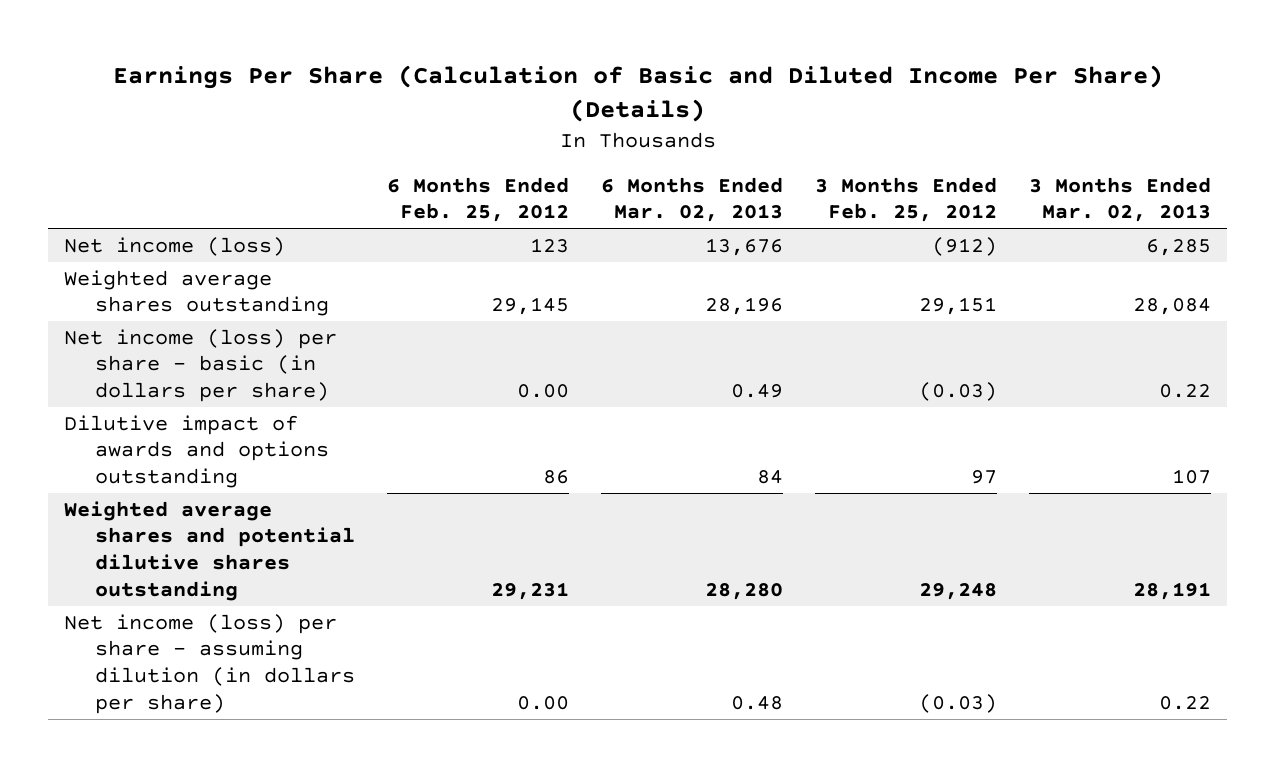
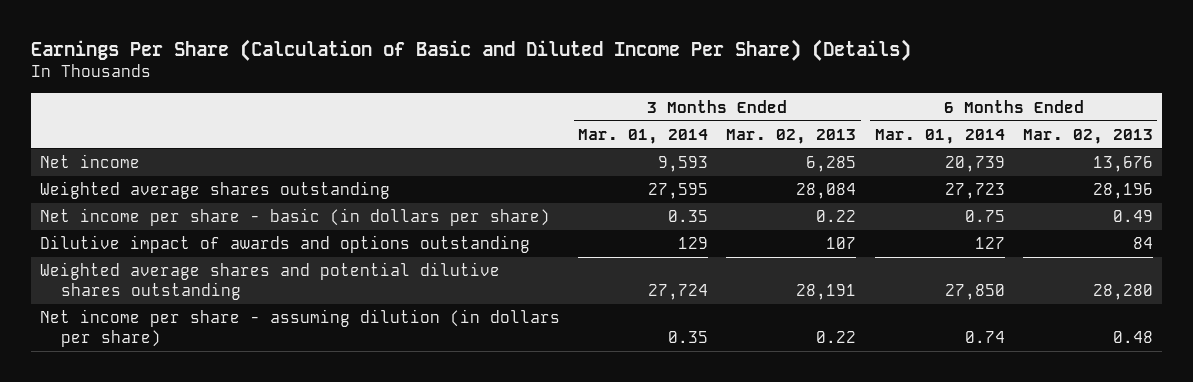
- | 6 Months Ended Feb. 25, 2012 | 6 Months Ended Mar. 02, 2013 | 3 Months Ended Feb. 25, 2012 | 3 Months Ended Mar. 02, 2013
+ | 3 Months Ended Mar. 01, 2014 | 3 Months Ended Mar. 02, 2013 | 6 Months Ended Mar. 01, 2014 | 6 Months Ended Mar. 02, 2013
- Net income (loss) | 123 | 13,676 | (912) | 6,285
+ Net income | 9,593 | 6,285 | 20,739 | 13,676
- Net income (loss) per share - basic (in dollars per share) | 0.00 | 0.49 | (0.03) | 0.22
+ Net income per share - basic (in dollars per share) | 0.35 | 0.22 | 0.75 | 0.49
- Net income (loss) per share - assuming dilution (in dollars per share) | 0.00 | 0.48 | (0.03) | 0.22
+ Net income per share - assuming dilution (in dollars per share) | 0.35 | 0.22 | 0.74 | 0.48

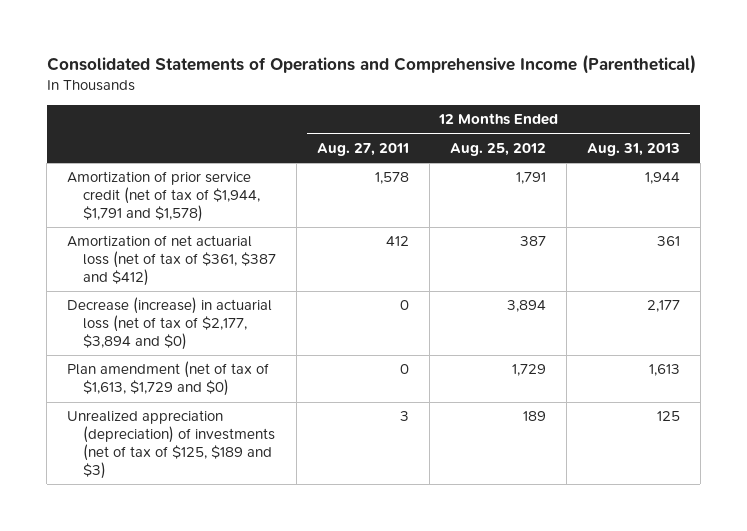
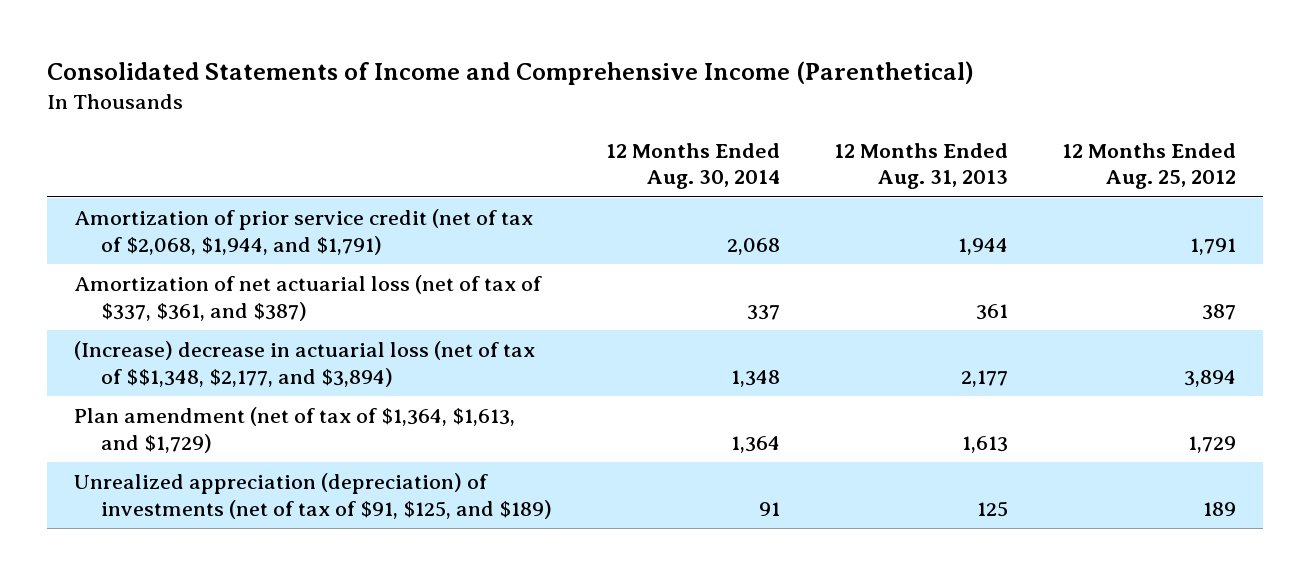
- Consolidated Statements of Operations and Comprehensive Income (Parenthetical)
+ Consolidated Statements of Income and Comprehensive Income (Parenthetical)
- | 12 Months Ended Aug. 27, 2011 | 12 Months Ended Aug. 25, 2012 | 12 Months Ended Aug. 31, 2013
+ | 12 Months Ended Aug. 30, 2014 | 12 Months Ended Aug. 31, 2013 | 12 Months Ended Aug. 25, 2012
- Amortization of prior service credit (net of tax of $1,944, $1,791 and $1,578) | 1,578 | 1,791 | 1,944
- Amortization of net actuarial loss (net of tax of $361, $387 and $412) | 412 | 387 | 361
- Decrease (increase) in actuarial loss (net of tax of $2,177, $3,894 and $0) | 0 | 3,894 | 2,177
- Plan amendment (net of tax of $1,613, $1,729 and $0) | 0 | 1,729 | 1,613
- Unrealized appreciation (depreciation) of investments (net of tax of $125, $189 and $3) | 3 | 189 | 125
+ Amortization of prior service credit (net of tax of $2,068, $1,944, and $1,791) | 2,068 | 1,944 | 1,791
+ Amortization of net actuarial loss (net of tax of $337, $361, and $387) | 337 | 361 | 387
+ (Increase) decrease in actuarial loss (net of tax of $$1,348, $2,177, and $3,894) | 1,348 | 2,177 | 3,894
+ Plan amendment (net of tax of $1,364, $1,613, and $1,729) | 1,364 | 1,613 | 1,729
+ Unrealized appreciation (depreciation) of investments (net of tax of $91, $125, and $189) | 91 | 125 | 189

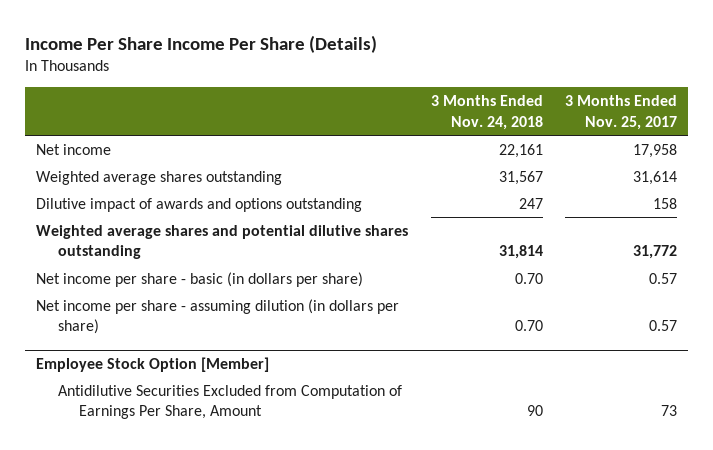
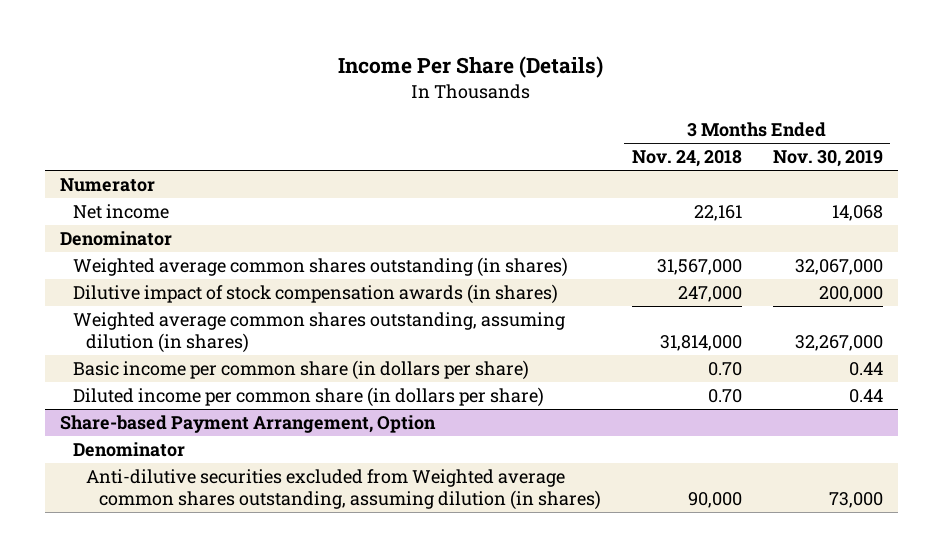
- Income Per Share Income Per Share (Details)
+ Income Per Share (Details)
- | 3 Months Ended Nov. 24, 2018 | 3 Months Ended Nov. 25, 2017
+ | 3 Months Ended Nov. 24, 2018 | 3 Months Ended Nov. 30, 2019
+ Numerator
- Weighted average shares outstanding | 31,567 | 31,614
- Dilutive impact of awards and options outstanding | 247 | 158
- Weighted average shares and potential dilutive shares outstanding | 31,814 | 31,772
- Net income per share - basic (in dollars per share) | 0.70 | 0.57
- Net income per share - assuming dilution (in dollars per share) | 0.70 | 0.57
- Employee Stock Option [Member]
- Antidilutive Securities Excluded from Computation of Earnings Per Share, Amount | 90 | 73
+ Denominator
+ Weighted average common shares outstanding (in shares) | 31,567,000 | 32,067,000
+ Dilutive impact of stock compensation awards (in shares) | 247,000 | 200,000
+ Weighted average common shares outstanding, assuming dilution (in shares) | 31,814,000 | 32,267,000
+ Basic income per common share (in dollars per share) | 0.70 | 0.44
+ Diluted income per common share (in dollars per share) | 0.70 | 0.44
+ Share-based Payment Arrangement, Option
+ Denominator
+ Anti-dilutive securities excluded from Weighted average common shares outstanding, assuming dilution (in shares) | 90,000 | 73,000

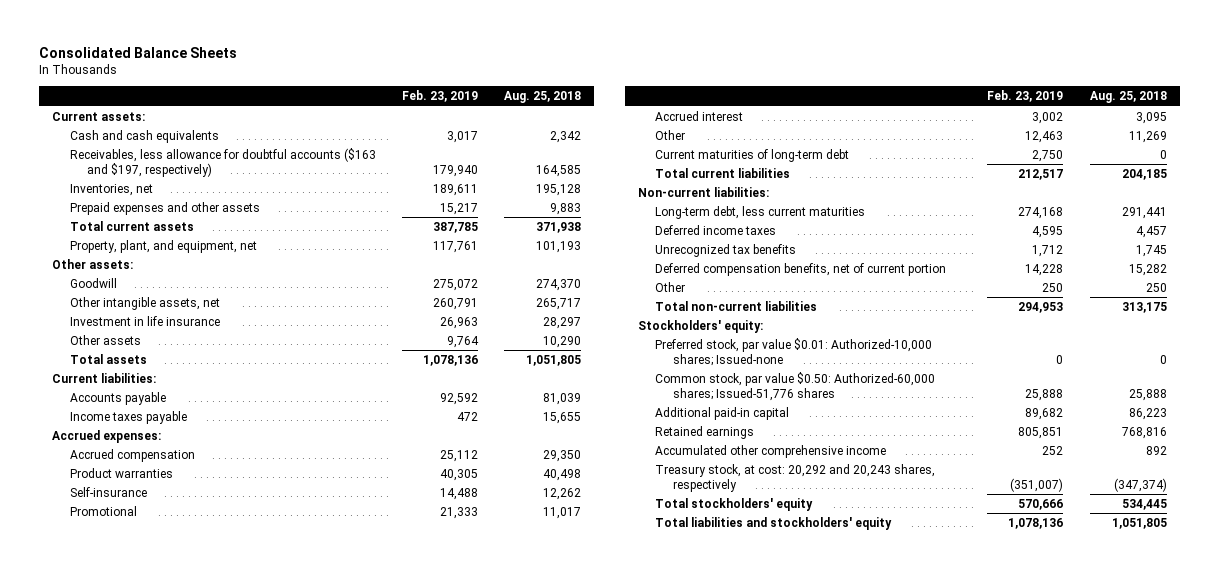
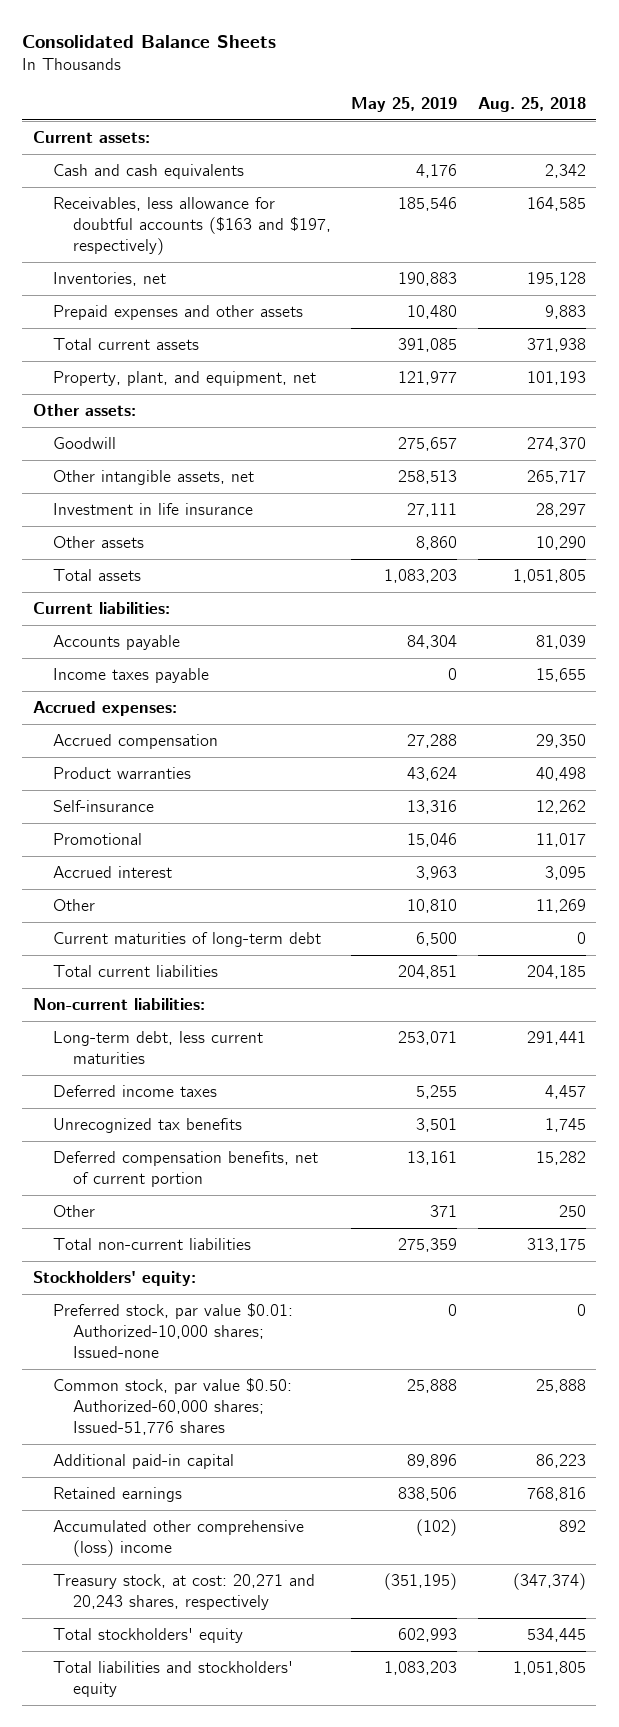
- | Feb. 23, 2019 | Aug. 25, 2018
+ | May 25, 2019 | Aug. 25, 2018
- Accumulated other comprehensive income | 252 | 892
- Treasury stock, at cost: 20,292 and 20,243 shares, respectively | (351,007) | (347,374)
+ Accumulated other comprehensive (loss) income | (102) | 892
+ Treasury stock, at cost: 20,271 and 20,243 shares, respectively | (351,195) | (347,374)

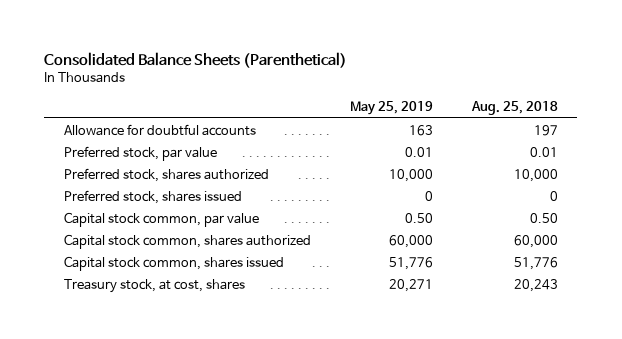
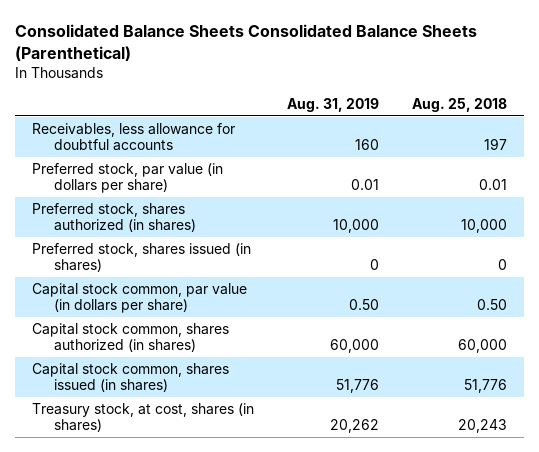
- Consolidated Balance Sheets (Parenthetical)
+ Consolidated Balance Sheets Consolidated Balance Sheets (Parenthetical)
- | May 25, 2019 | Aug. 25, 2018
+ | Aug. 31, 2019 | Aug. 25, 2018
- Allowance for doubtful accounts | 163 | 197
- Preferred stock, par value | 0.01 | 0.01
- Preferred stock, shares authorized | 10,000 | 10,000
- Preferred stock, shares issued | 0 | 0
- Capital stock common, par value | 0.50 | 0.50
- Capital stock common, shares authorized | 60,000 | 60,000
- Capital stock common, shares issued | 51,776 | 51,776
- Treasury stock, at cost, shares | 20,271 | 20,243
+ Receivables, less allowance for doubtful accounts | 160 | 197
+ Preferred stock, par value (in dollars per share) | 0.01 | 0.01
+ Preferred stock, shares authorized (in shares) | 10,000 | 10,000
+ Preferred stock, shares issued (in shares) | 0 | 0
+ Capital stock common, par value (in dollars per share) | 0.50 | 0.50
+ Capital stock common, shares authorized (in shares) | 60,000 | 60,000
+ Capital stock common, shares issued (in shares) | 51,776 | 51,776
+ Treasury stock, at cost, shares (in shares) | 20,262 | 20,243

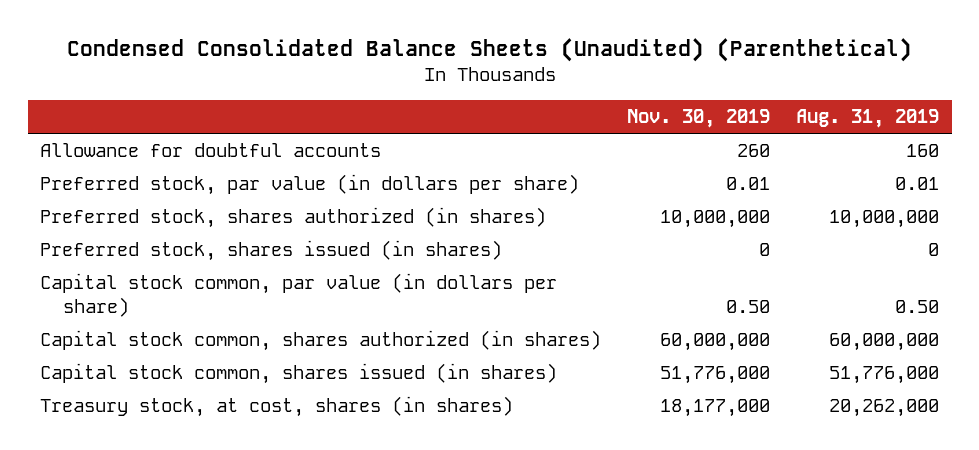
- Consolidated Balance Sheets Consolidated Balance Sheets (Parenthetical)
+ Condensed Consolidated Balance Sheets (Unaudited) (Parenthetical)
- | Aug. 31, 2019 | Aug. 25, 2018
+ | Nov. 30, 2019 | Aug. 31, 2019
- Receivables, less allowance for doubtful accounts | 160 | 197
+ Allowance for doubtful accounts | 260 | 160
- Preferred stock, shares authorized (in shares) | 10,000 | 10,000
+ Preferred stock, shares authorized (in shares) | 10,000,000 | 10,000,000
- Capital stock common, shares authorized (in shares) | 60,000 | 60,000
- Capital stock common, shares issued (in shares) | 51,776 | 51,776
- Treasury stock, at cost, shares (in shares) | 20,262 | 20,243
+ Capital stock common, shares authorized (in shares) | 60,000,000 | 60,000,000
+ Capital stock common, shares issued (in shares) | 51,776,000 | 51,776,000
+ Treasury stock, at cost, shares (in shares) | 18,177,000 | 20,262,000

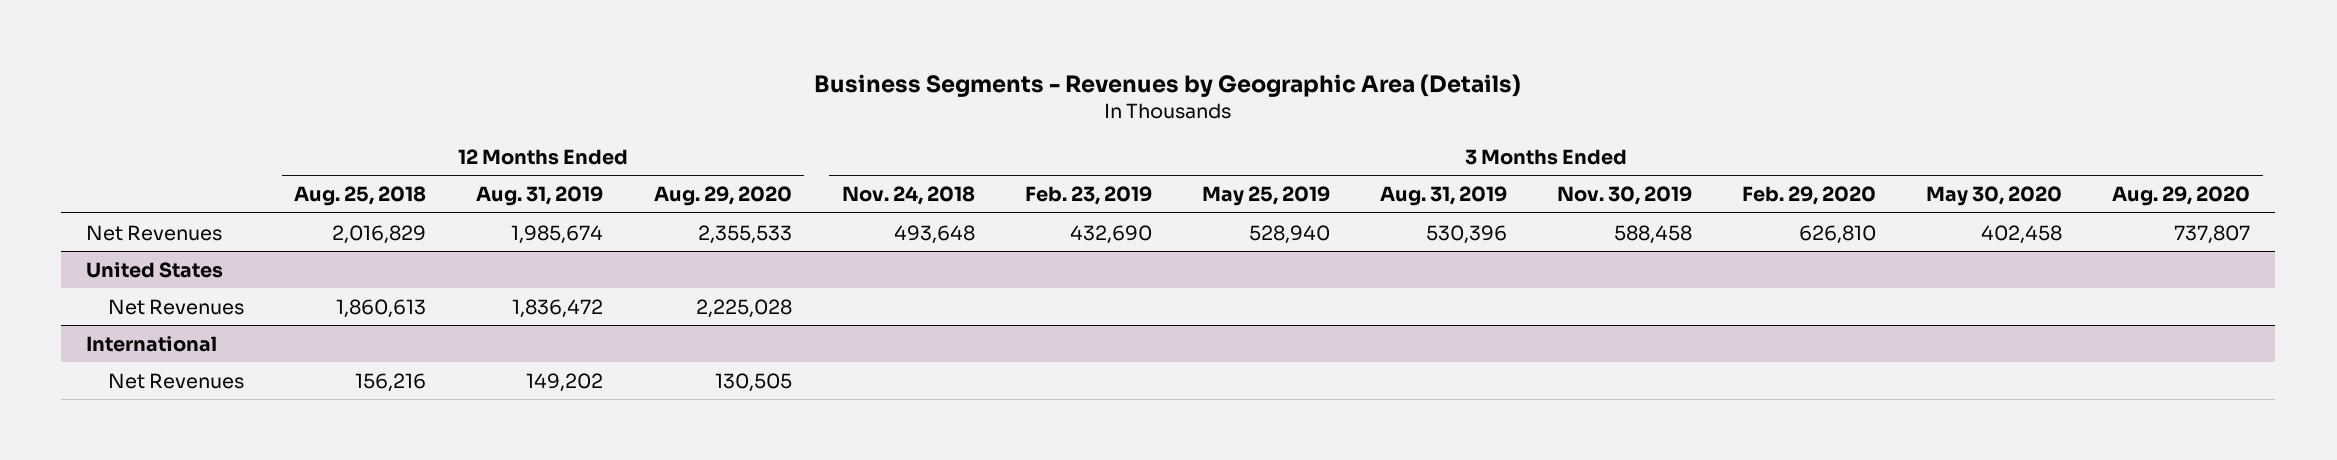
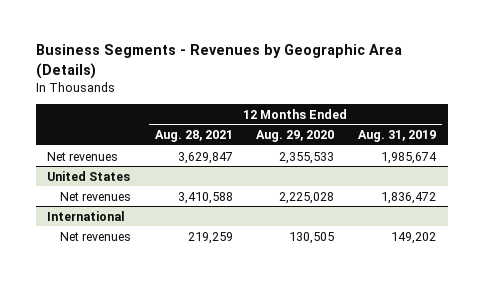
- | 12 Months Ended Aug. 25, 2018 | 12 Months Ended Aug. 31, 2019 | 12 Months Ended Aug. 29, 2020 | 3 Months Ended Nov. 24, 2018 | 3 Months Ended Feb. 23, 2019 | 3 Months Ended May 25, 2019 | 3 Months Ended Aug. 31, 2019 | 3 Months Ended Nov. 30, 2019 | 3 Months Ended Feb. 29, 2020 | 3 Months Ended May 30, 2020 | 3 Months Ended Aug. 29, 2020
+ | 12 Months Ended Aug. 28, 2021 | 12 Months Ended Aug. 29, 2020 | 12 Months Ended Aug. 31, 2019
- Net Revenues | 2,016,829 | 1,985,674 | 2,355,533 | 493,648 | 432,690 | 528,940 | 530,396 | 588,458 | 626,810 | 402,458 | 737,807
+ Net revenues | 3,629,847 | 2,355,533 | 1,985,674
@ United States
- Net Revenues | 1,860,613 | 1,836,472 | 2,225,028 | | | | | | | |
+ Net revenues | 3,410,588 | 2,225,028 | 1,836,472
@ International
- Net Revenues | 156,216 | 149,202 | 130,505 | | | | | | | |
+ Net revenues | 219,259 | 130,505 | 149,202

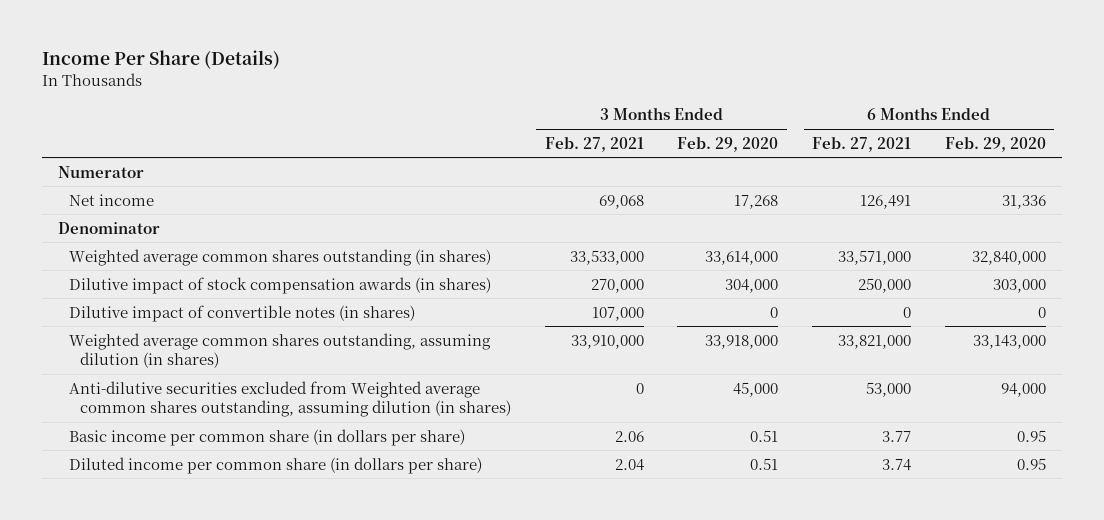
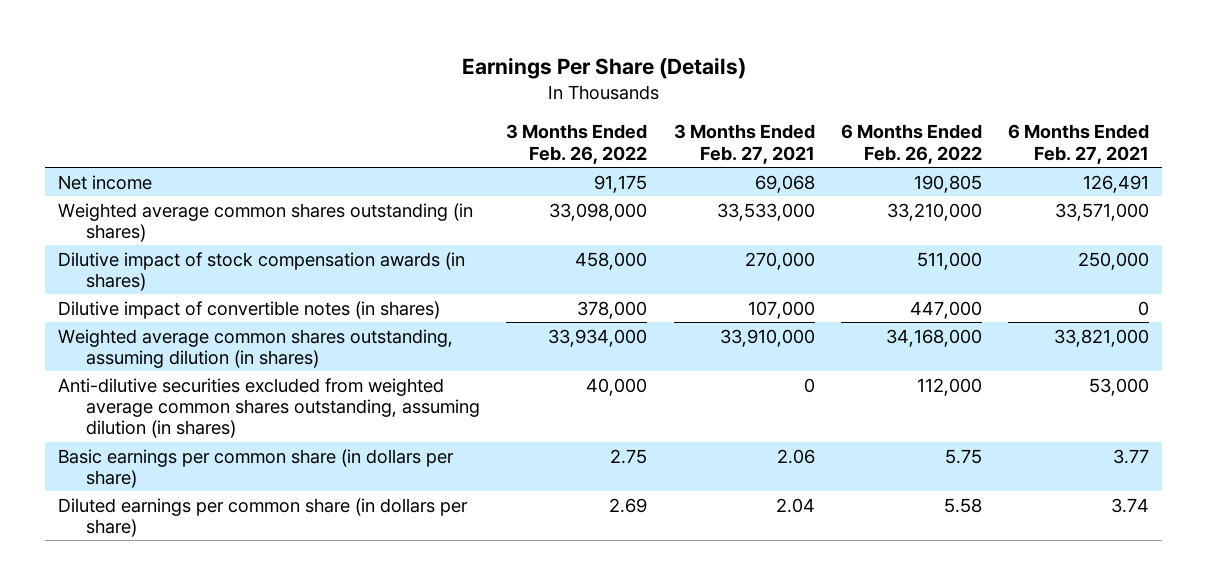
- Income Per Share (Details)
+ Earnings Per Share (Details)
- | 3 Months Ended Feb. 27, 2021 | 3 Months Ended Feb. 29, 2020 | 6 Months Ended Feb. 27, 2021 | 6 Months Ended Feb. 29, 2020
+ | 3 Months Ended Feb. 26, 2022 | 3 Months Ended Feb. 27, 2021 | 6 Months Ended Feb. 26, 2022 | 6 Months Ended Feb. 27, 2021
- Numerator
- Denominator
- Anti-dilutive securities excluded from Weighted average common shares outstanding, assuming dilution (in shares) | 0 | 45,000 | 53,000 | 94,000
- Basic income per common share (in dollars per share) | 2.06 | 0.51 | 3.77 | 0.95
- Diluted income per common share (in dollars per share) | 2.04 | 0.51 | 3.74 | 0.95
+ Anti-dilutive securities excluded from weighted average common shares outstanding, assuming dilution (in shares) | 40,000 | 0 | 112,000 | 53,000
+ Basic earnings per common share (in dollars per share) | 2.75 | 2.06 | 5.75 | 3.77
+ Diluted earnings per common share (in dollars per share) | 2.69 | 2.04 | 5.58 | 3.74

